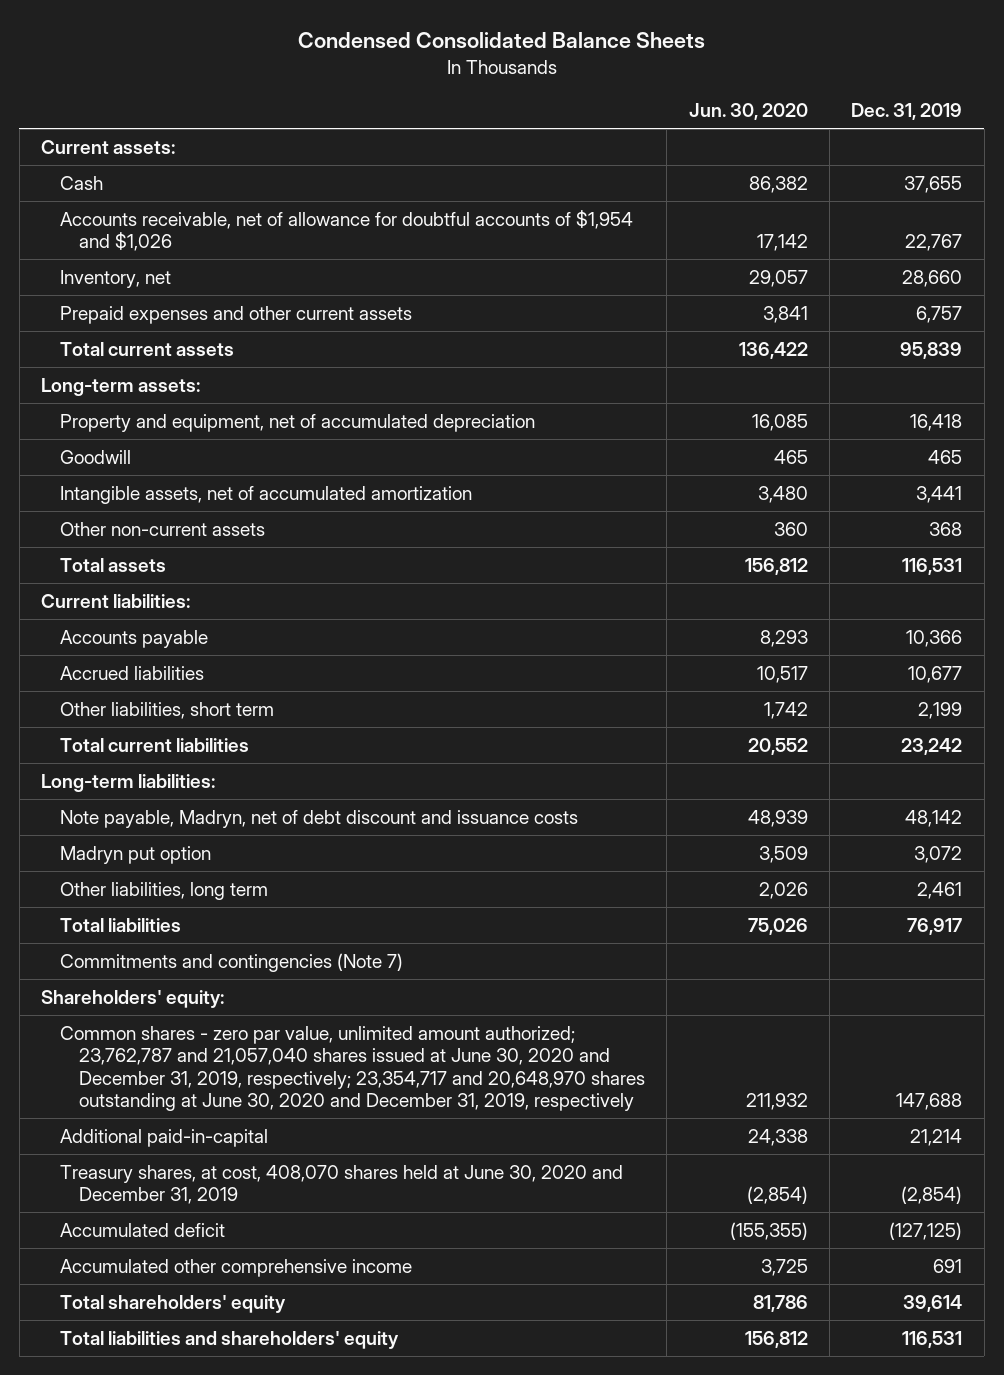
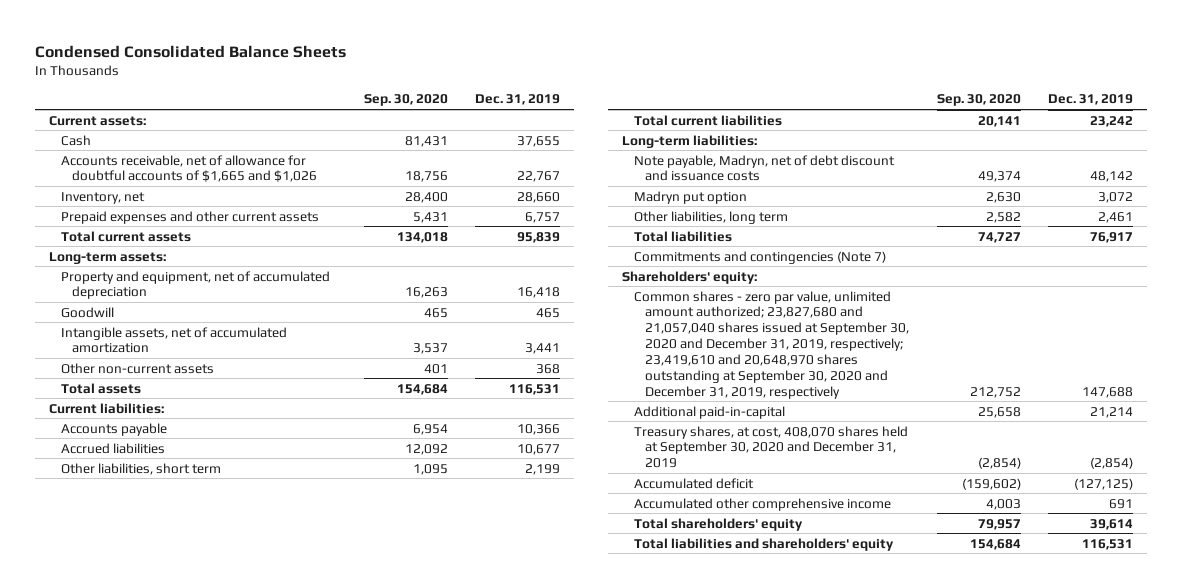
- | Jun. 30, 2020 | Dec. 31, 2019
+ | Sep. 30, 2020 | Dec. 31, 2019
- Accounts receivable, net of allowance for doubtful accounts of $1,954 and $1,026 | 17,142 | 22,767
+ Accounts receivable, net of allowance for doubtful accounts of $1,665 and $1,026 | 18,756 | 22,767
- Common shares - zero par value, unlimited amount authorized; 23,762,787 and 21,057,040 shares issued at June 30, 2020 and December 31, 2019, respectively; 23,354,717 and 20,648,970 shares outstanding at June 30, 2020 and December 31, 2019, respectively | 211,932 | 147,688
+ Common shares - zero par value, unlimited amount authorized; 23,827,680 and 21,057,040 shares issued at September 30, 2020 and December 31, 2019, respectively; 23,419,610 and 20,648,970 shares outstanding at September 30, 2020 and December 31, 2019, respectively | 212,752 | 147,688
- Treasury shares, at cost, 408,070 shares held at June 30, 2020 and December 31, 2019 | (2,854) | (2,854)
+ Treasury shares, at cost, 408,070 shares held at September 30, 2020 and December 31, 2019 | (2,854) | (2,854)

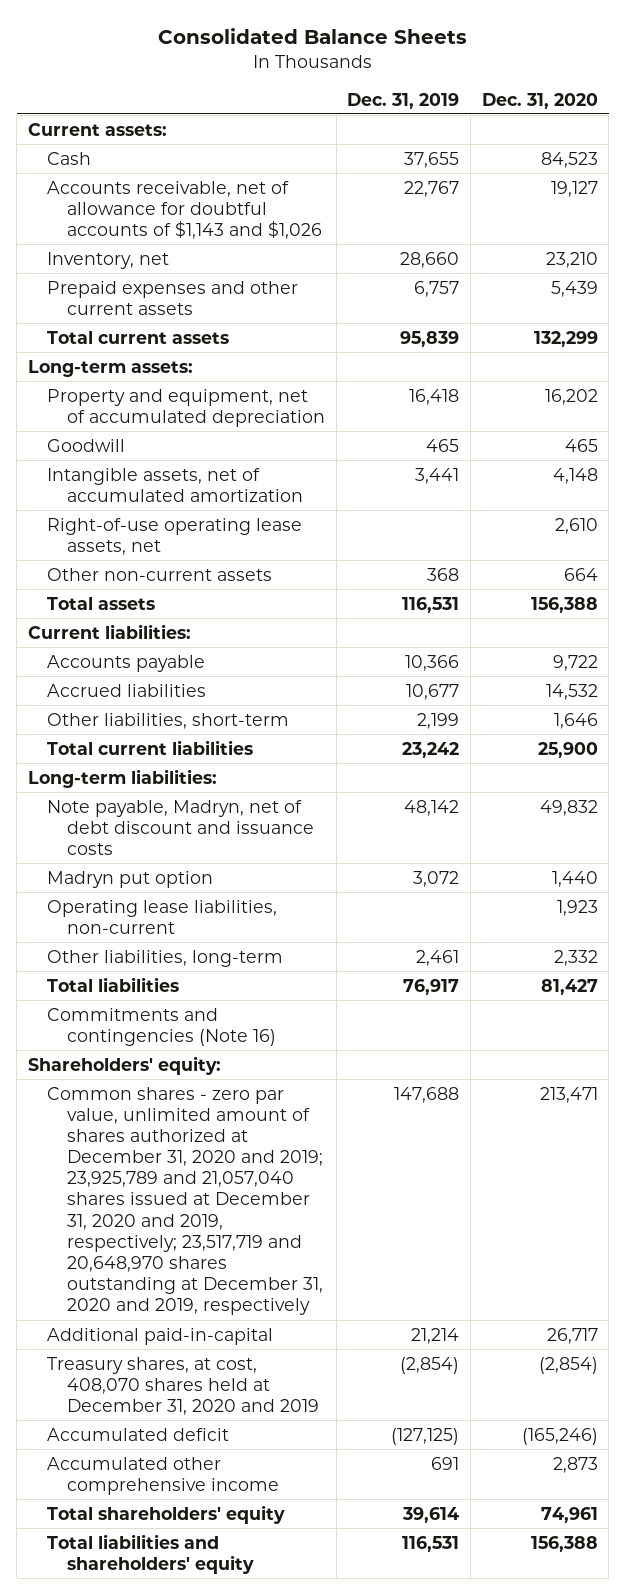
- Condensed Consolidated Balance Sheets
+ Consolidated Balance Sheets
- | Sep. 30, 2020 | Dec. 31, 2019
+ | Dec. 31, 2019 | Dec. 31, 2020
- Accounts receivable, net of allowance for doubtful accounts of $1,665 and $1,026 | 18,756 | 22,767
+ Accounts receivable, net of allowance for doubtful accounts of $1,143 and $1,026 | 22,767 | 19,127
+ Right-of-use operating lease assets, net | | 2,610
- Other liabilities, short term | 1,095 | 2,199
+ Other liabilities, short-term | 2,199 | 1,646
- Other liabilities, long term | 2,582 | 2,461
+ Operating lease liabilities, non-current | | 1,923
+ Other liabilities, long-term | 2,461 | 2,332
- Commitments and contingencies (Note 7)
+ Commitments and contingencies (Note 16)
- Common shares - zero par value, unlimited amount authorized; 23,827,680 and 21,057,040 shares issued at September 30, 2020 and December 31, 2019, respectively; 23,419,610 and 20,648,970 shares outstanding at September 30, 2020 and December 31, 2019, respectively | 212,752 | 147,688
+ Common shares - zero par value, unlimited amount of shares authorized at December 31, 2020 and 2019; 23,925,789 and 21,057,040 shares issued at December 31, 2020 and 2019, respectively; 23,517,719 and 20,648,970 shares outstanding at December 31, 2020 and 2019, respectively | 147,688 | 213,471
- Treasury shares, at cost, 408,070 shares held at September 30, 2020 and December 31, 2019 | (2,854) | (2,854)
+ Treasury shares, at cost, 408,070 shares held at December 31, 2020 and 2019 | (2,854) | (2,854)

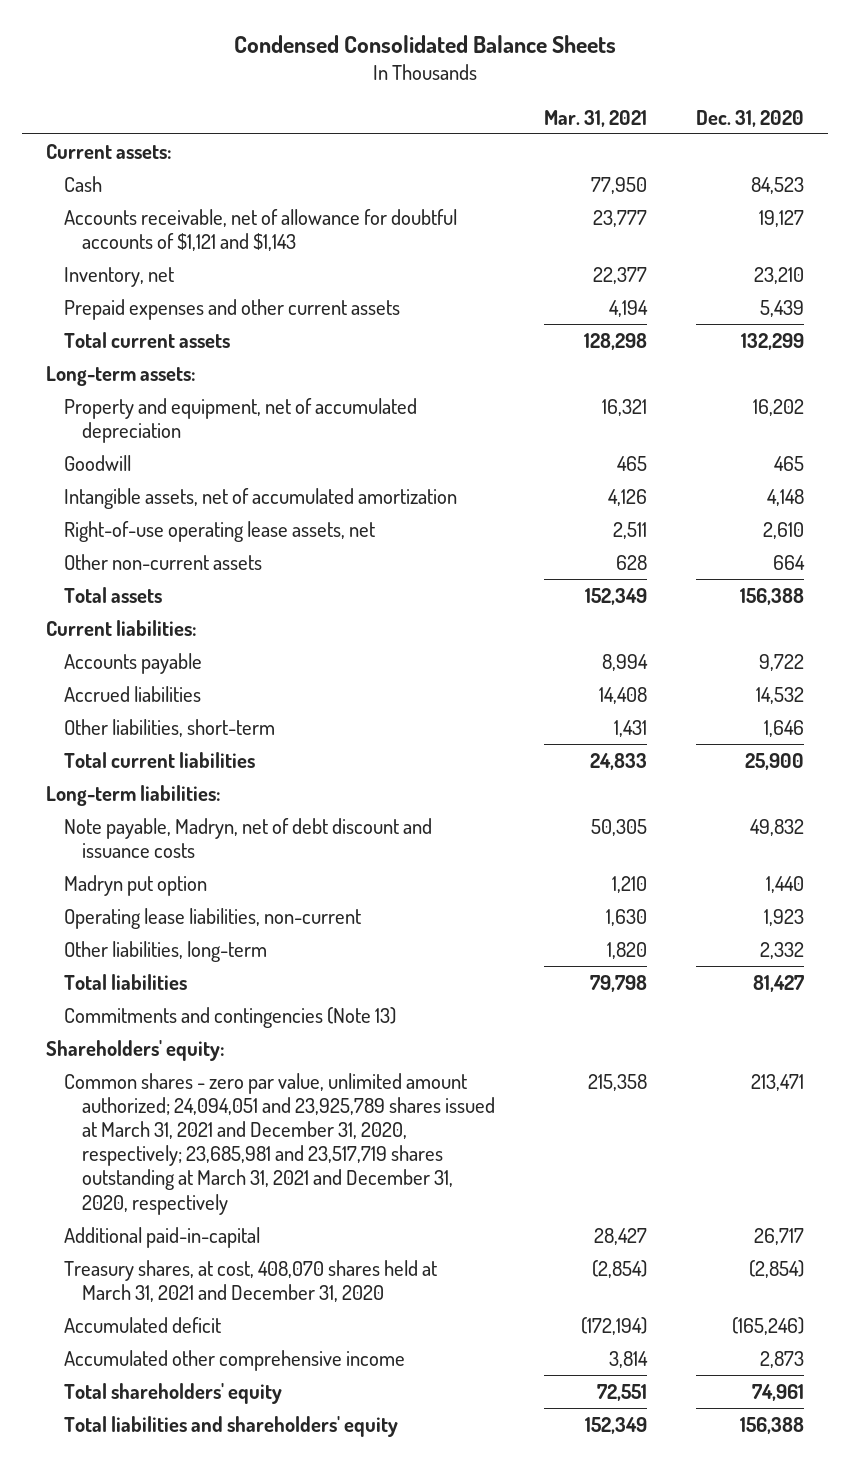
- Consolidated Balance Sheets
+ Condensed Consolidated Balance Sheets
- | Dec. 31, 2019 | Dec. 31, 2020
+ | Mar. 31, 2021 | Dec. 31, 2020
- Accounts receivable, net of allowance for doubtful accounts of $1,143 and $1,026 | 22,767 | 19,127
+ Accounts receivable, net of allowance for doubtful accounts of $1,121 and $1,143 | 23,777 | 19,127
- Commitments and contingencies (Note 16)
+ Commitments and contingencies (Note 13)
- Common shares - zero par value, unlimited amount of shares authorized at December 31, 2020 and 2019; 23,925,789 and 21,057,040 shares issued at December 31, 2020 and 2019, respectively; 23,517,719 and 20,648,970 shares outstanding at December 31, 2020 and 2019, respectively | 147,688 | 213,471
+ Common shares - zero par value, unlimited amount authorized; 24,094,051 and 23,925,789 shares issued at March 31, 2021 and December 31, 2020, respectively; 23,685,981 and 23,517,719 shares outstanding at March 31, 2021 and December 31, 2020, respectively | 215,358 | 213,471
- Treasury shares, at cost, 408,070 shares held at December 31, 2020 and 2019 | (2,854) | (2,854)
+ Treasury shares, at cost, 408,070 shares held at March 31, 2021 and December 31, 2020 | (2,854) | (2,854)

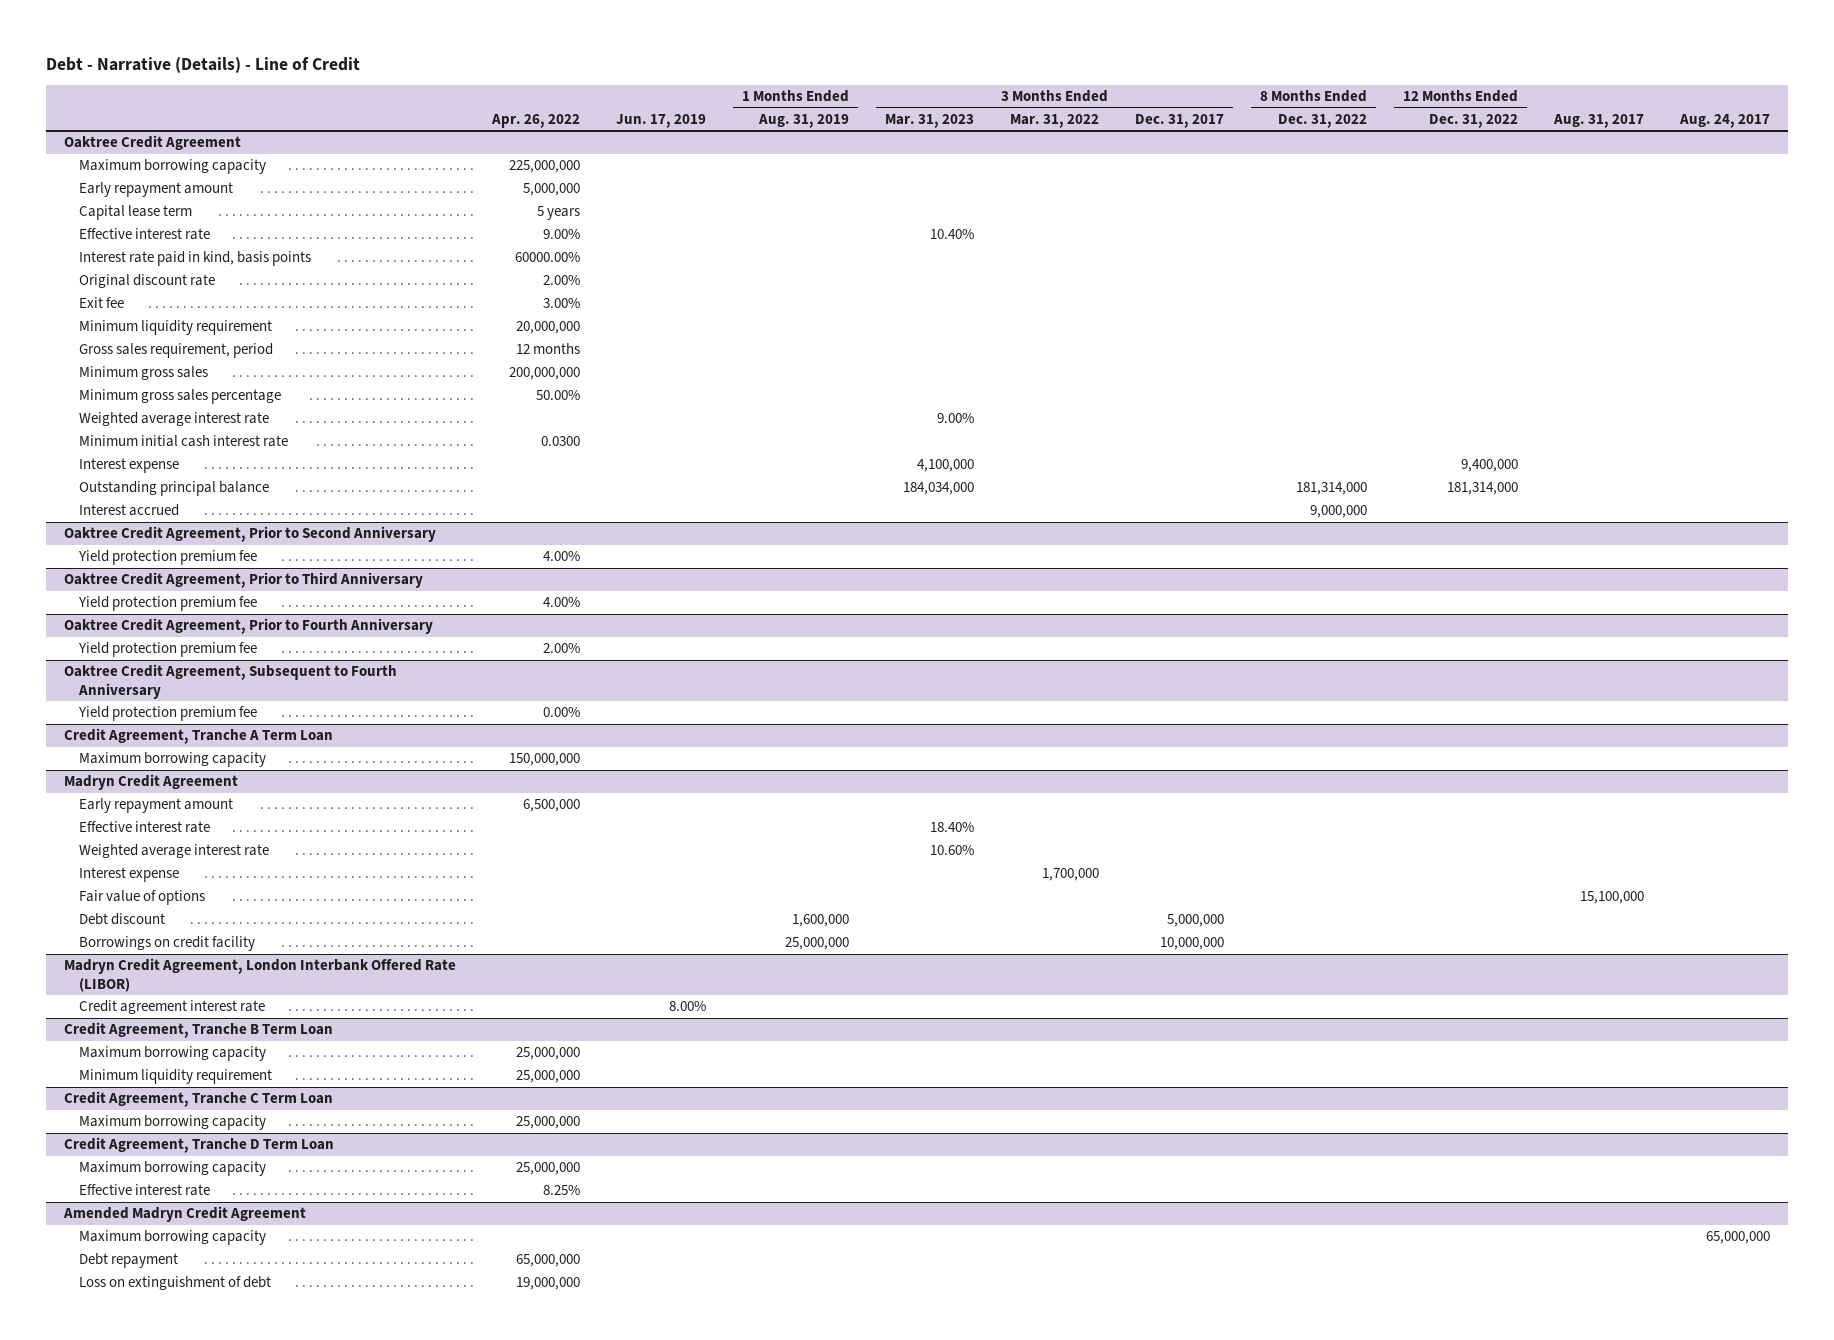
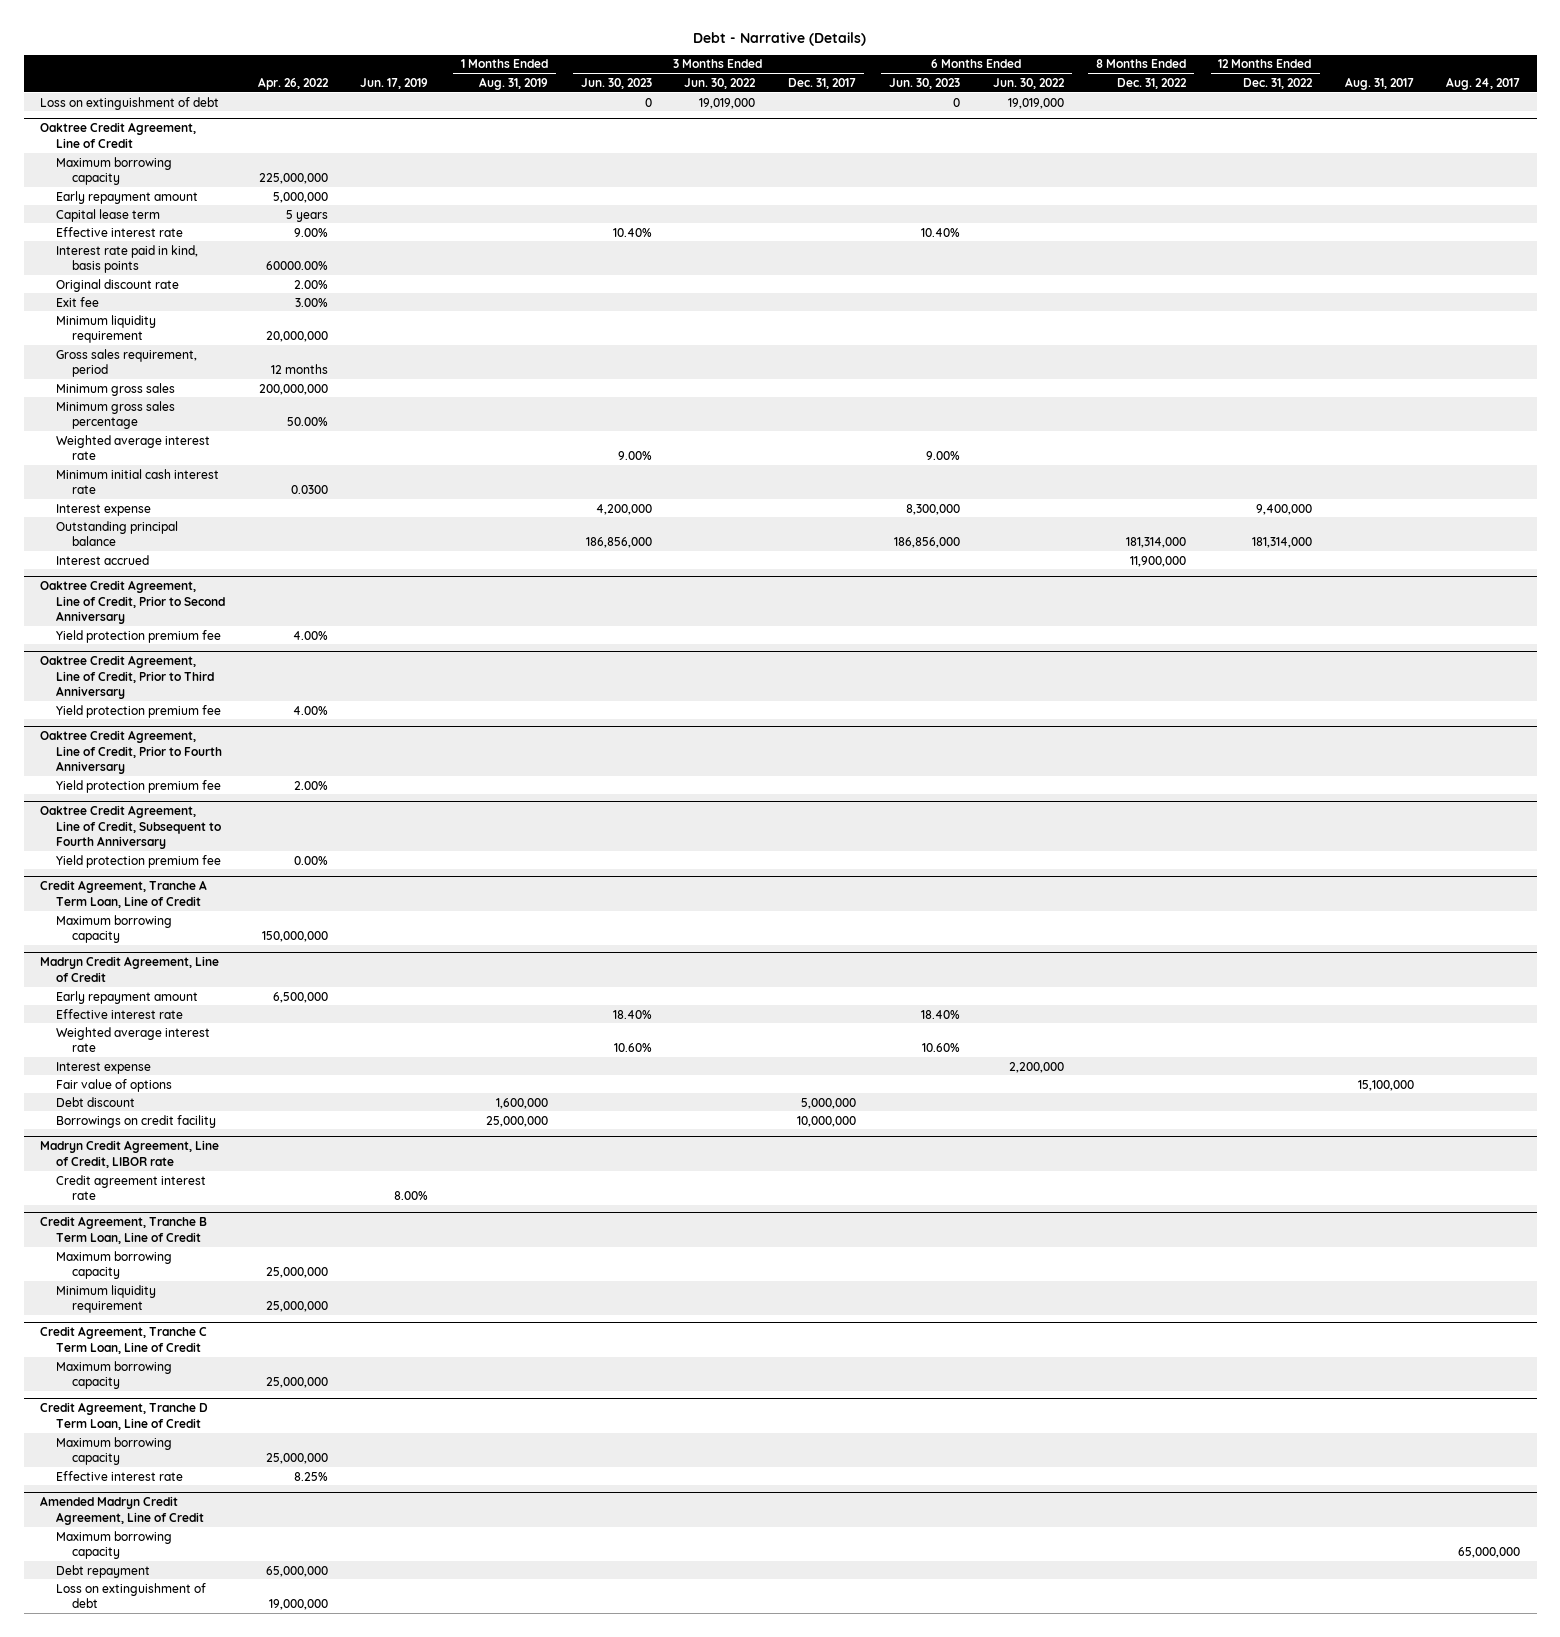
- Debt - Narrative (Details) - Line of Credit
+ Debt - Narrative (Details)
- | Apr. 26, 2022 | Jun. 17, 2019 | 1 Months Ended Aug. 31, 2019 | 3 Months Ended Mar. 31, 2023 | 3 Months Ended Mar. 31, 2022 | 3 Months Ended Dec. 31, 2017 | 8 Months Ended Dec. 31, 2022 | 12 Months Ended Dec. 31, 2022 | Aug. 31, 2017 | Aug. 24, 2017
+ | Apr. 26, 2022 | Jun. 17, 2019 | 1 Months Ended Aug. 31, 2019 | 3 Months Ended Jun. 30, 2023 | 3 Months Ended Jun. 30, 2022 | 3 Months Ended Dec. 31, 2017 | 6 Months Ended Jun. 30, 2023 | 6 Months Ended Jun. 30, 2022 | 8 Months Ended Dec. 31, 2022 | 12 Months Ended Dec. 31, 2022 | Aug. 31, 2017 | Aug. 24, 2017
- Oaktree Credit Agreement
+ Loss on extinguishment of debt | | | | 0 | 19,019,000 | | 0 | 19,019,000 | | | |
+ Oaktree Credit Agreement, Line of Credit
- Interest accrued | | | | | | | 9,000,000 | | |
- Oaktree Credit Agreement, Prior to Second Anniversary
+ Interest accrued | | | | | | | | | 11,900,000 | | |
+ Oaktree Credit Agreement, Line of Credit, Prior to Second Anniversary
- Oaktree Credit Agreement, Prior to Third Anniversary
+ Oaktree Credit Agreement, Line of Credit, Prior to Third Anniversary
- Oaktree Credit Agreement, Prior to Fourth Anniversary
+ Oaktree Credit Agreement, Line of Credit, Prior to Fourth Anniversary
- Oaktree Credit Agreement, Subsequent to Fourth Anniversary
+ Oaktree Credit Agreement, Line of Credit, Subsequent to Fourth Anniversary
- Credit Agreement, Tranche A Term Loan
+ Credit Agreement, Tranche A Term Loan, Line of Credit
- Madryn Credit Agreement
+ Madryn Credit Agreement, Line of Credit
- Madryn Credit Agreement, London Interbank Offered Rate (LIBOR)
+ Madryn Credit Agreement, Line of Credit, LIBOR rate
- Credit Agreement, Tranche B Term Loan
+ Credit Agreement, Tranche B Term Loan, Line of Credit
- Credit Agreement, Tranche C Term Loan
+ Credit Agreement, Tranche C Term Loan, Line of Credit
- Credit Agreement, Tranche D Term Loan
+ Credit Agreement, Tranche D Term Loan, Line of Credit
- Amended Madryn Credit Agreement
+ Amended Madryn Credit Agreement, Line of Credit

